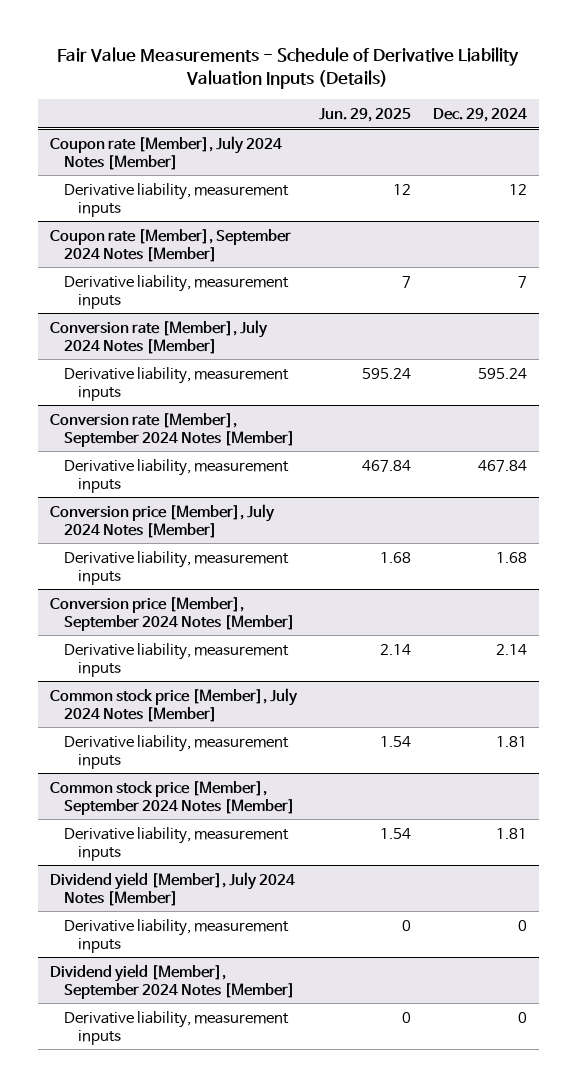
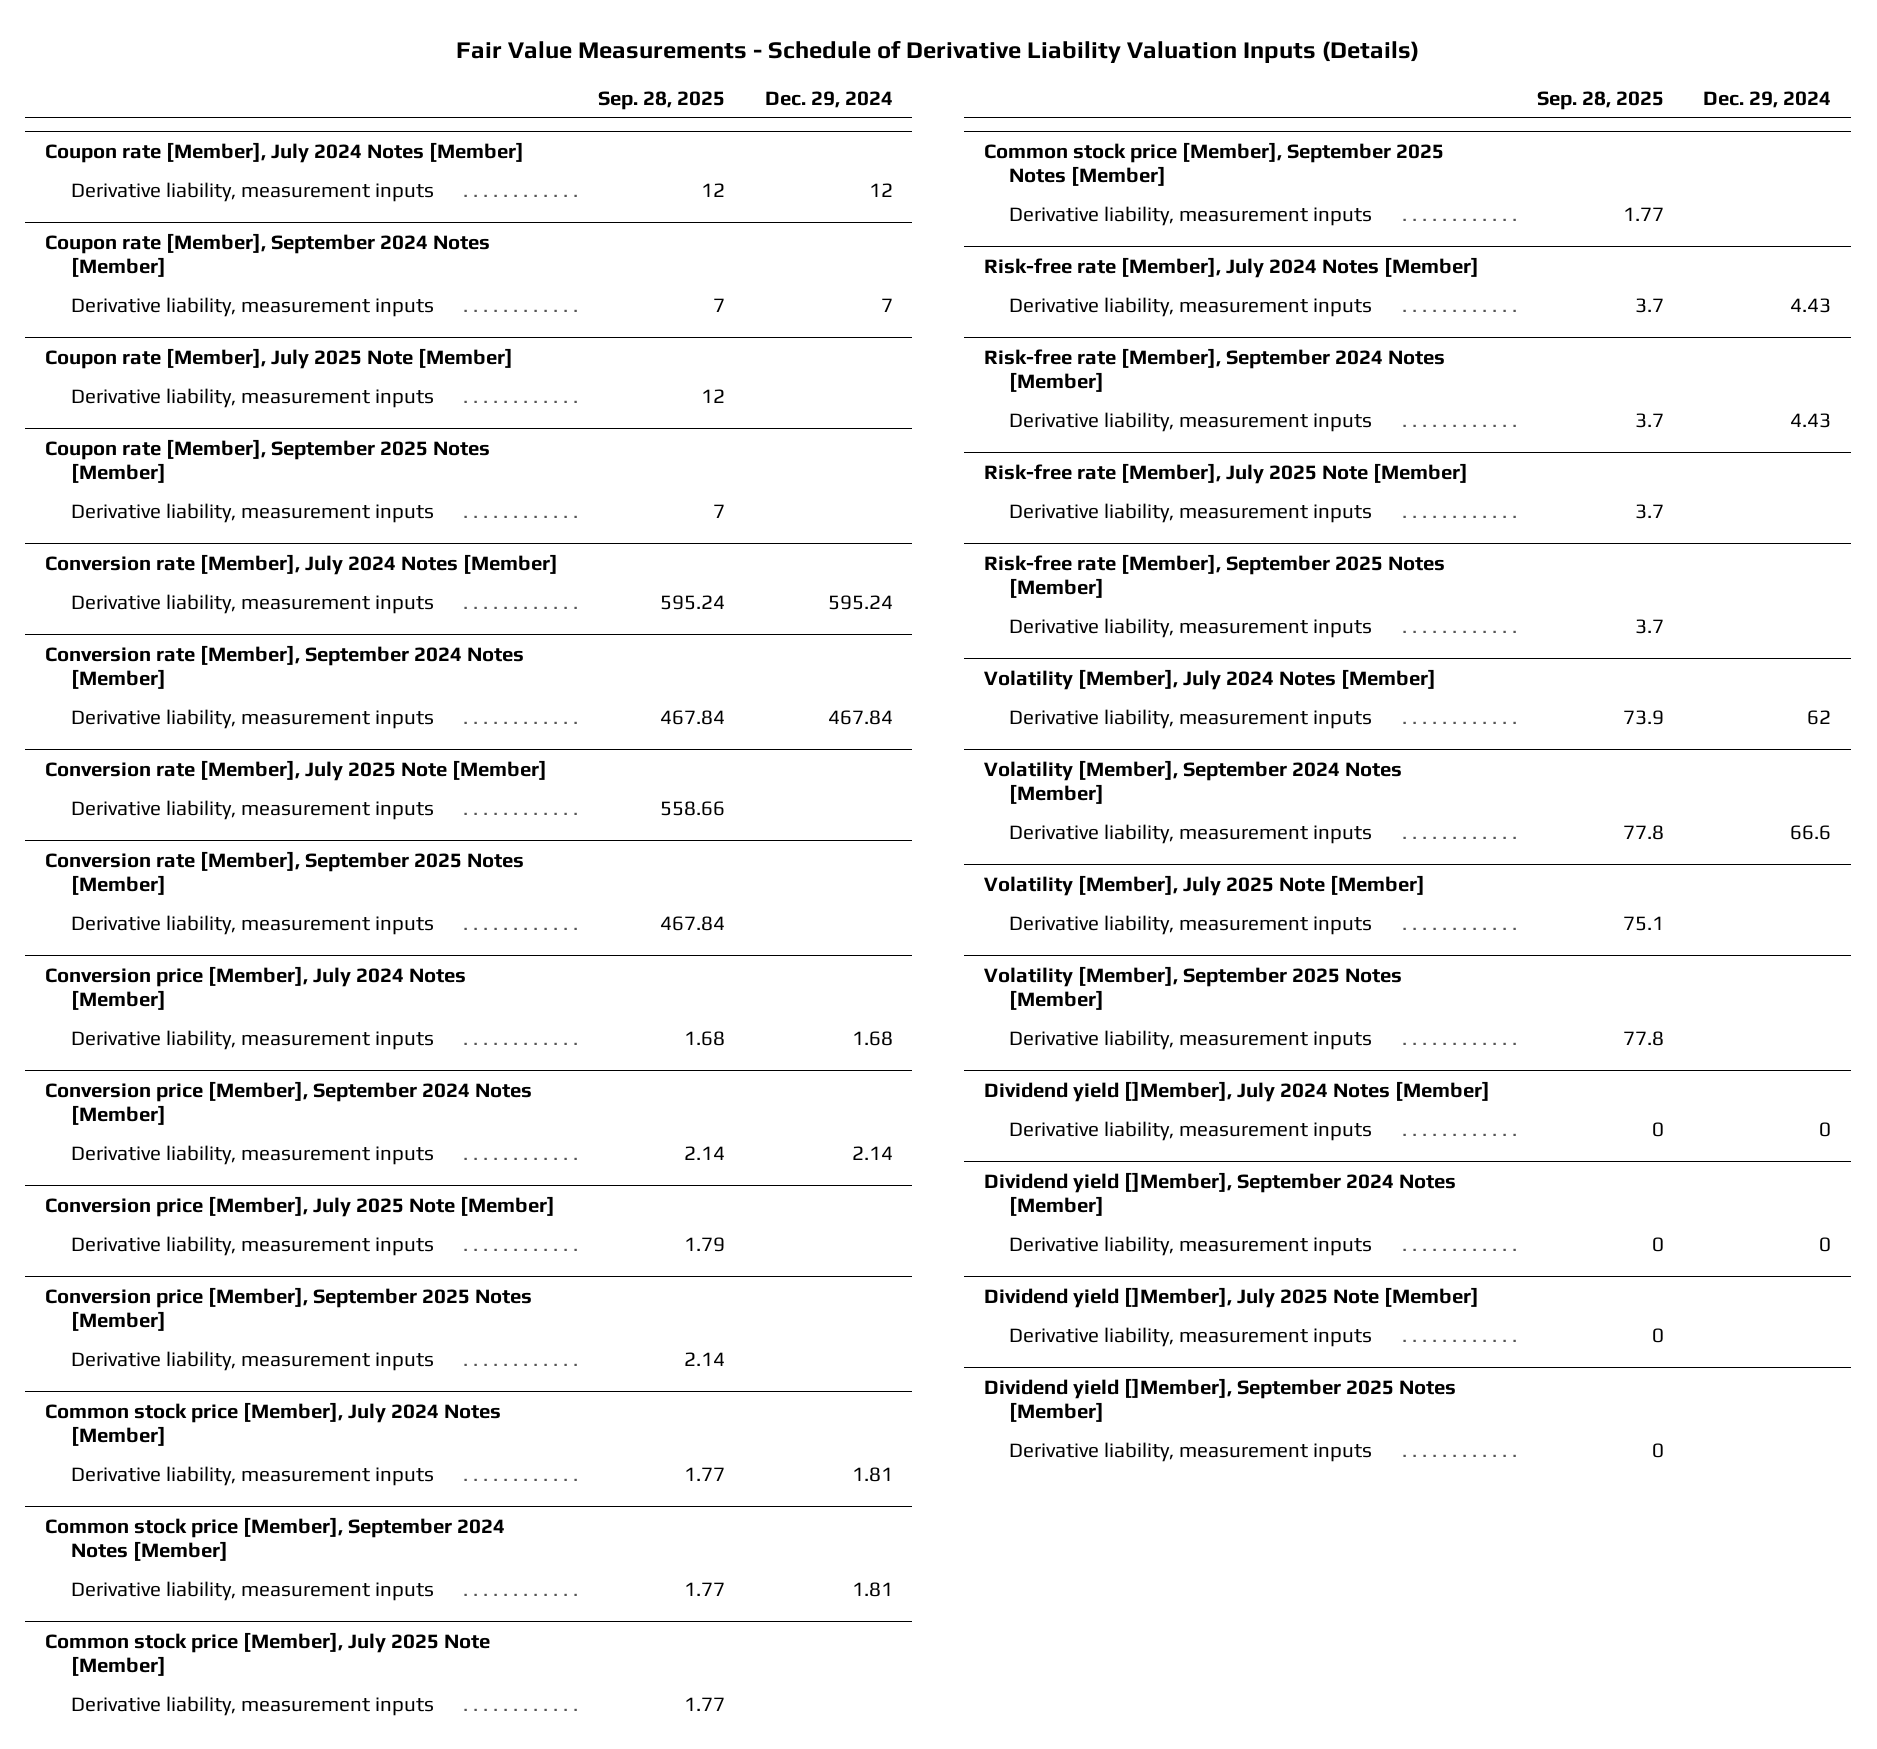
- | Jun. 29, 2025 | Dec. 29, 2024
+ | Sep. 28, 2025 | Dec. 29, 2024
+ Coupon rate [Member], July 2025 Note [Member]
+ Derivative liability, measurement inputs | 12 |
+ Coupon rate [Member], September 2025 Notes [Member]
+ Derivative liability, measurement inputs | 7 |
+ Conversion rate [Member], July 2025 Note [Member]
+ Derivative liability, measurement inputs | 558.66 |
+ Conversion rate [Member], September 2025 Notes [Member]
+ Derivative liability, measurement inputs | 467.84 |
+ Conversion price [Member], July 2025 Note [Member]
+ Derivative liability, measurement inputs | 1.79 |
+ Conversion price [Member], September 2025 Notes [Member]
+ Derivative liability, measurement inputs | 2.14 |
- Dividend yield [Member], July 2024 Notes [Member]
+ Common stock price [Member], July 2025 Note [Member]
+ Derivative liability, measurement inputs | 1.77 |
+ Common stock price [Member], September 2025 Notes [Member]
+ Derivative liability, measurement inputs | 1.77 |
+ Risk-free rate [Member], July 2024 Notes [Member]
+ Derivative liability, measurement inputs | 3.7 | 4.43
+ Risk-free rate [Member], September 2024 Notes [Member]
+ Derivative liability, measurement inputs | 3.7 | 4.43
+ Risk-free rate [Member], July 2025 Note [Member]
+ Derivative liability, measurement inputs | 3.7 |
+ Risk-free rate [Member], September 2025 Notes [Member]
+ Derivative liability, measurement inputs | 3.7 |
+ Volatility [Member], July 2024 Notes [Member]
+ Derivative liability, measurement inputs | 73.9 | 62
+ Volatility [Member], September 2024 Notes [Member]
+ Derivative liability, measurement inputs | 77.8 | 66.6
+ Volatility [Member], July 2025 Note [Member]
+ Derivative liability, measurement inputs | 75.1 |
+ Volatility [Member], September 2025 Notes [Member]
+ Derivative liability, measurement inputs | 77.8 |
+ Dividend yield []Member], July 2024 Notes [Member]
- Dividend yield [Member], September 2024 Notes [Member]
+ Dividend yield []Member], September 2024 Notes [Member]
+ Dividend yield []Member], July 2025 Note [Member]
+ Derivative liability, measurement inputs | 0 |
+ Dividend yield []Member], September 2025 Notes [Member]
+ Derivative liability, measurement inputs | 0 |

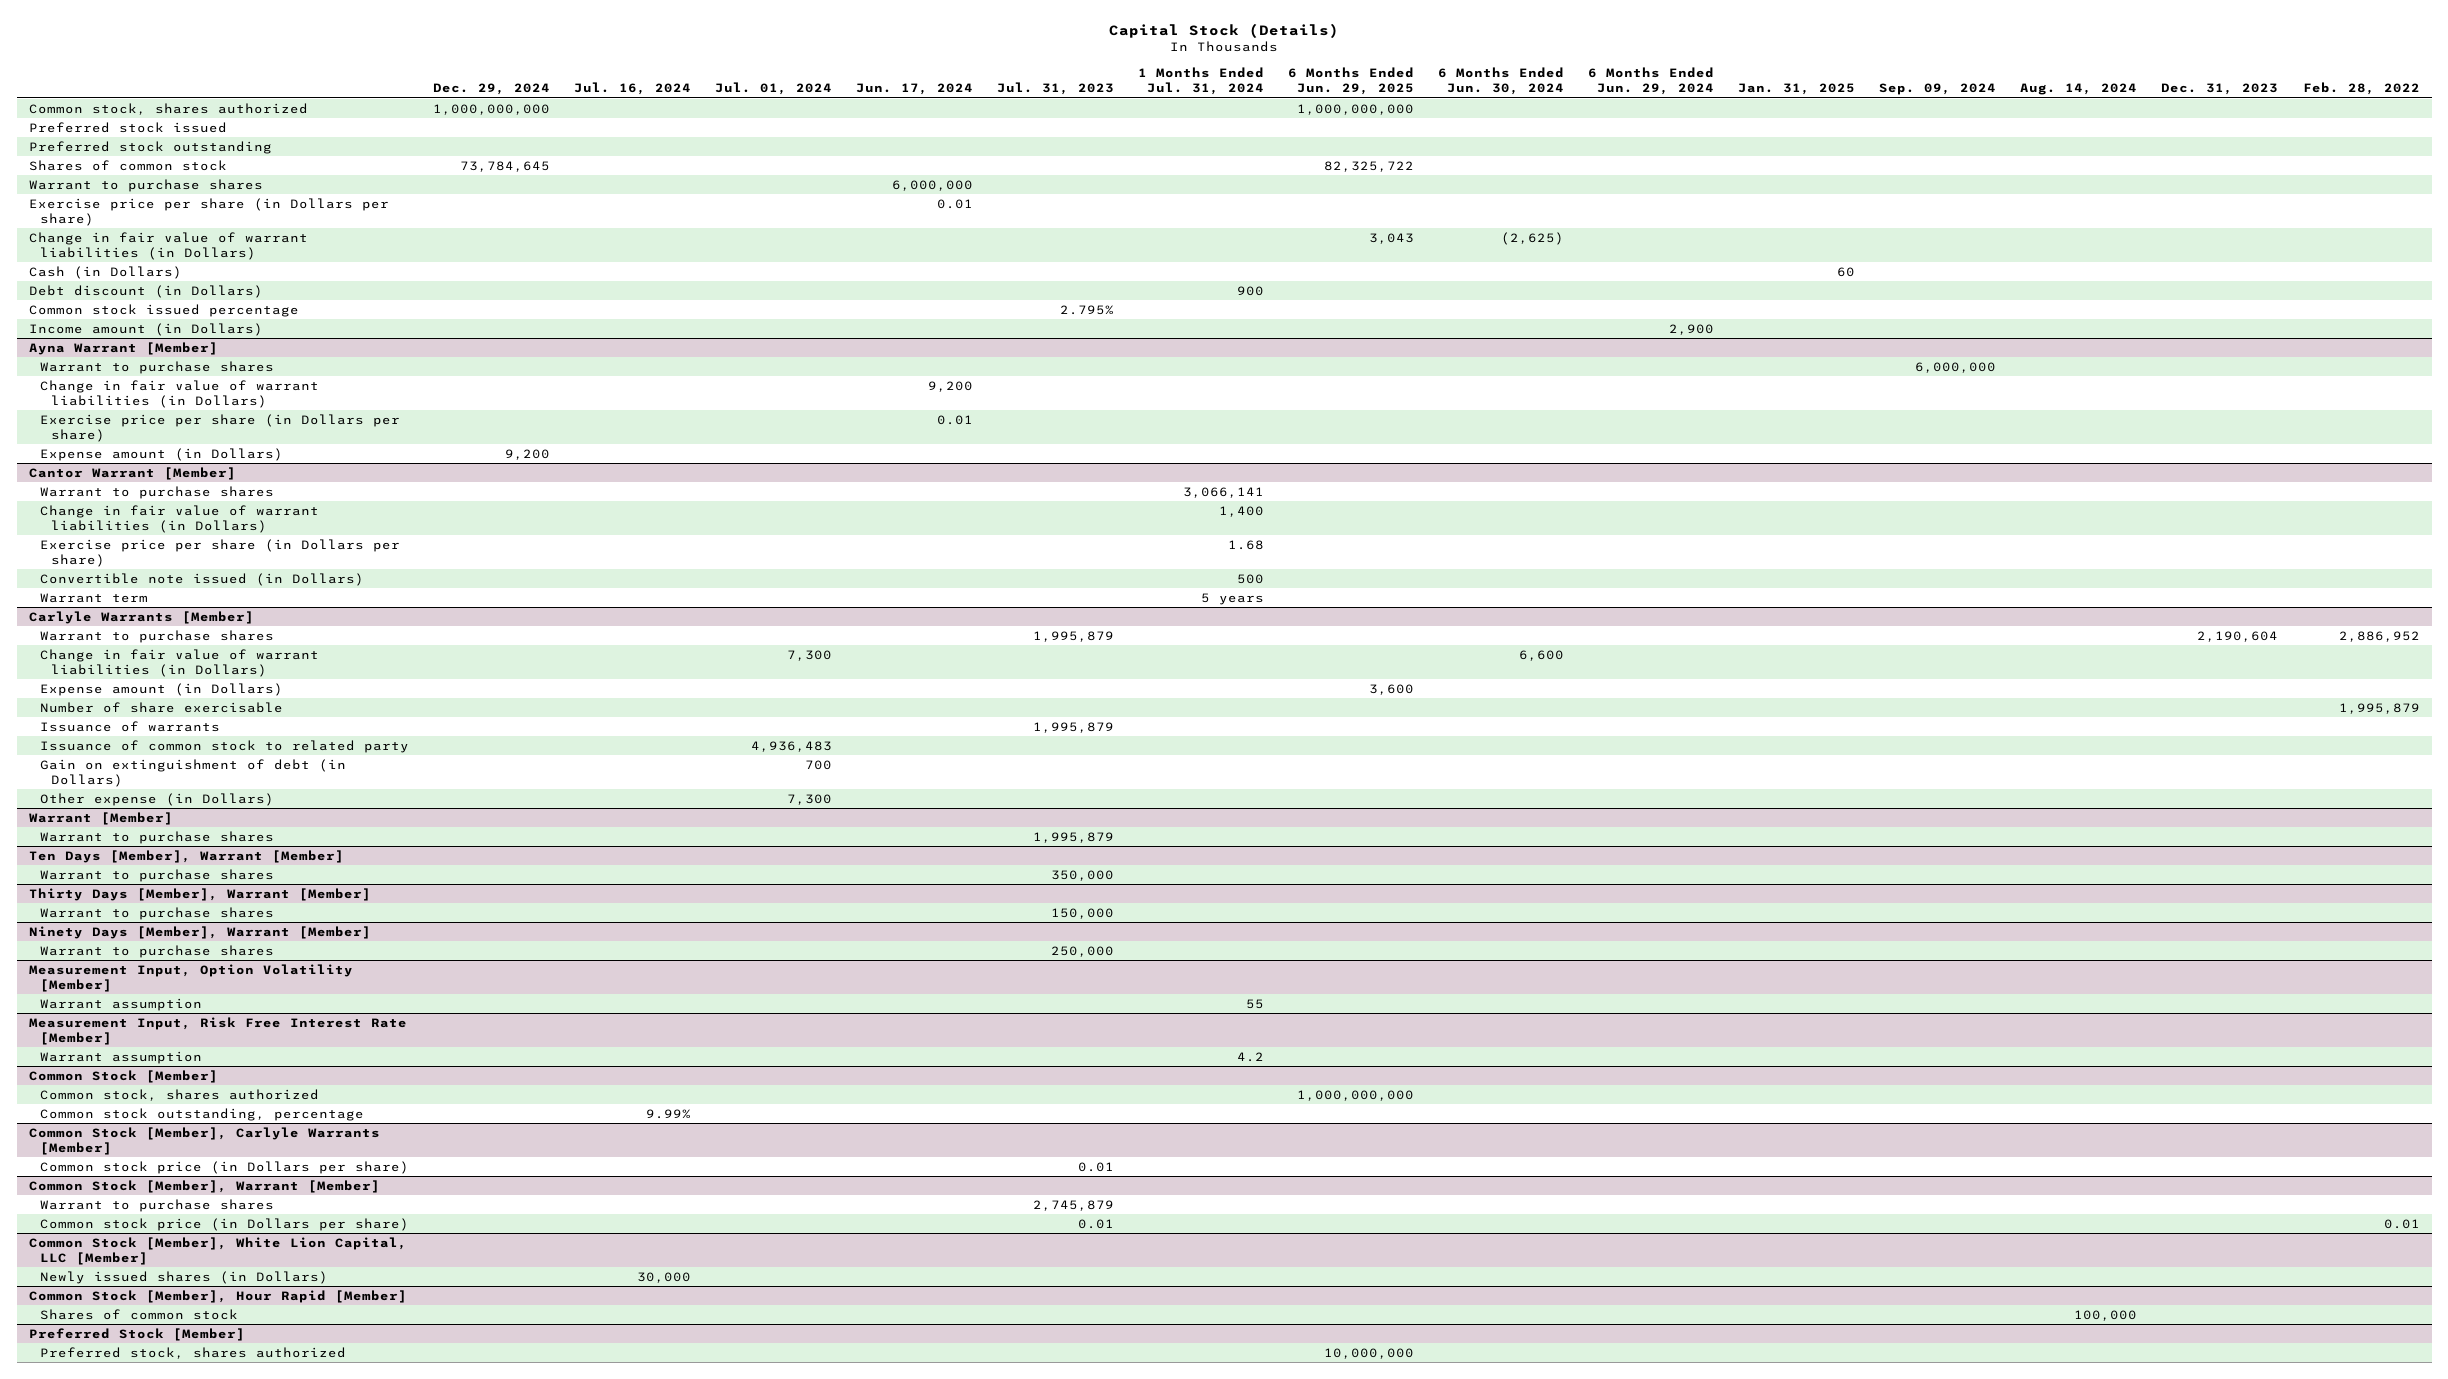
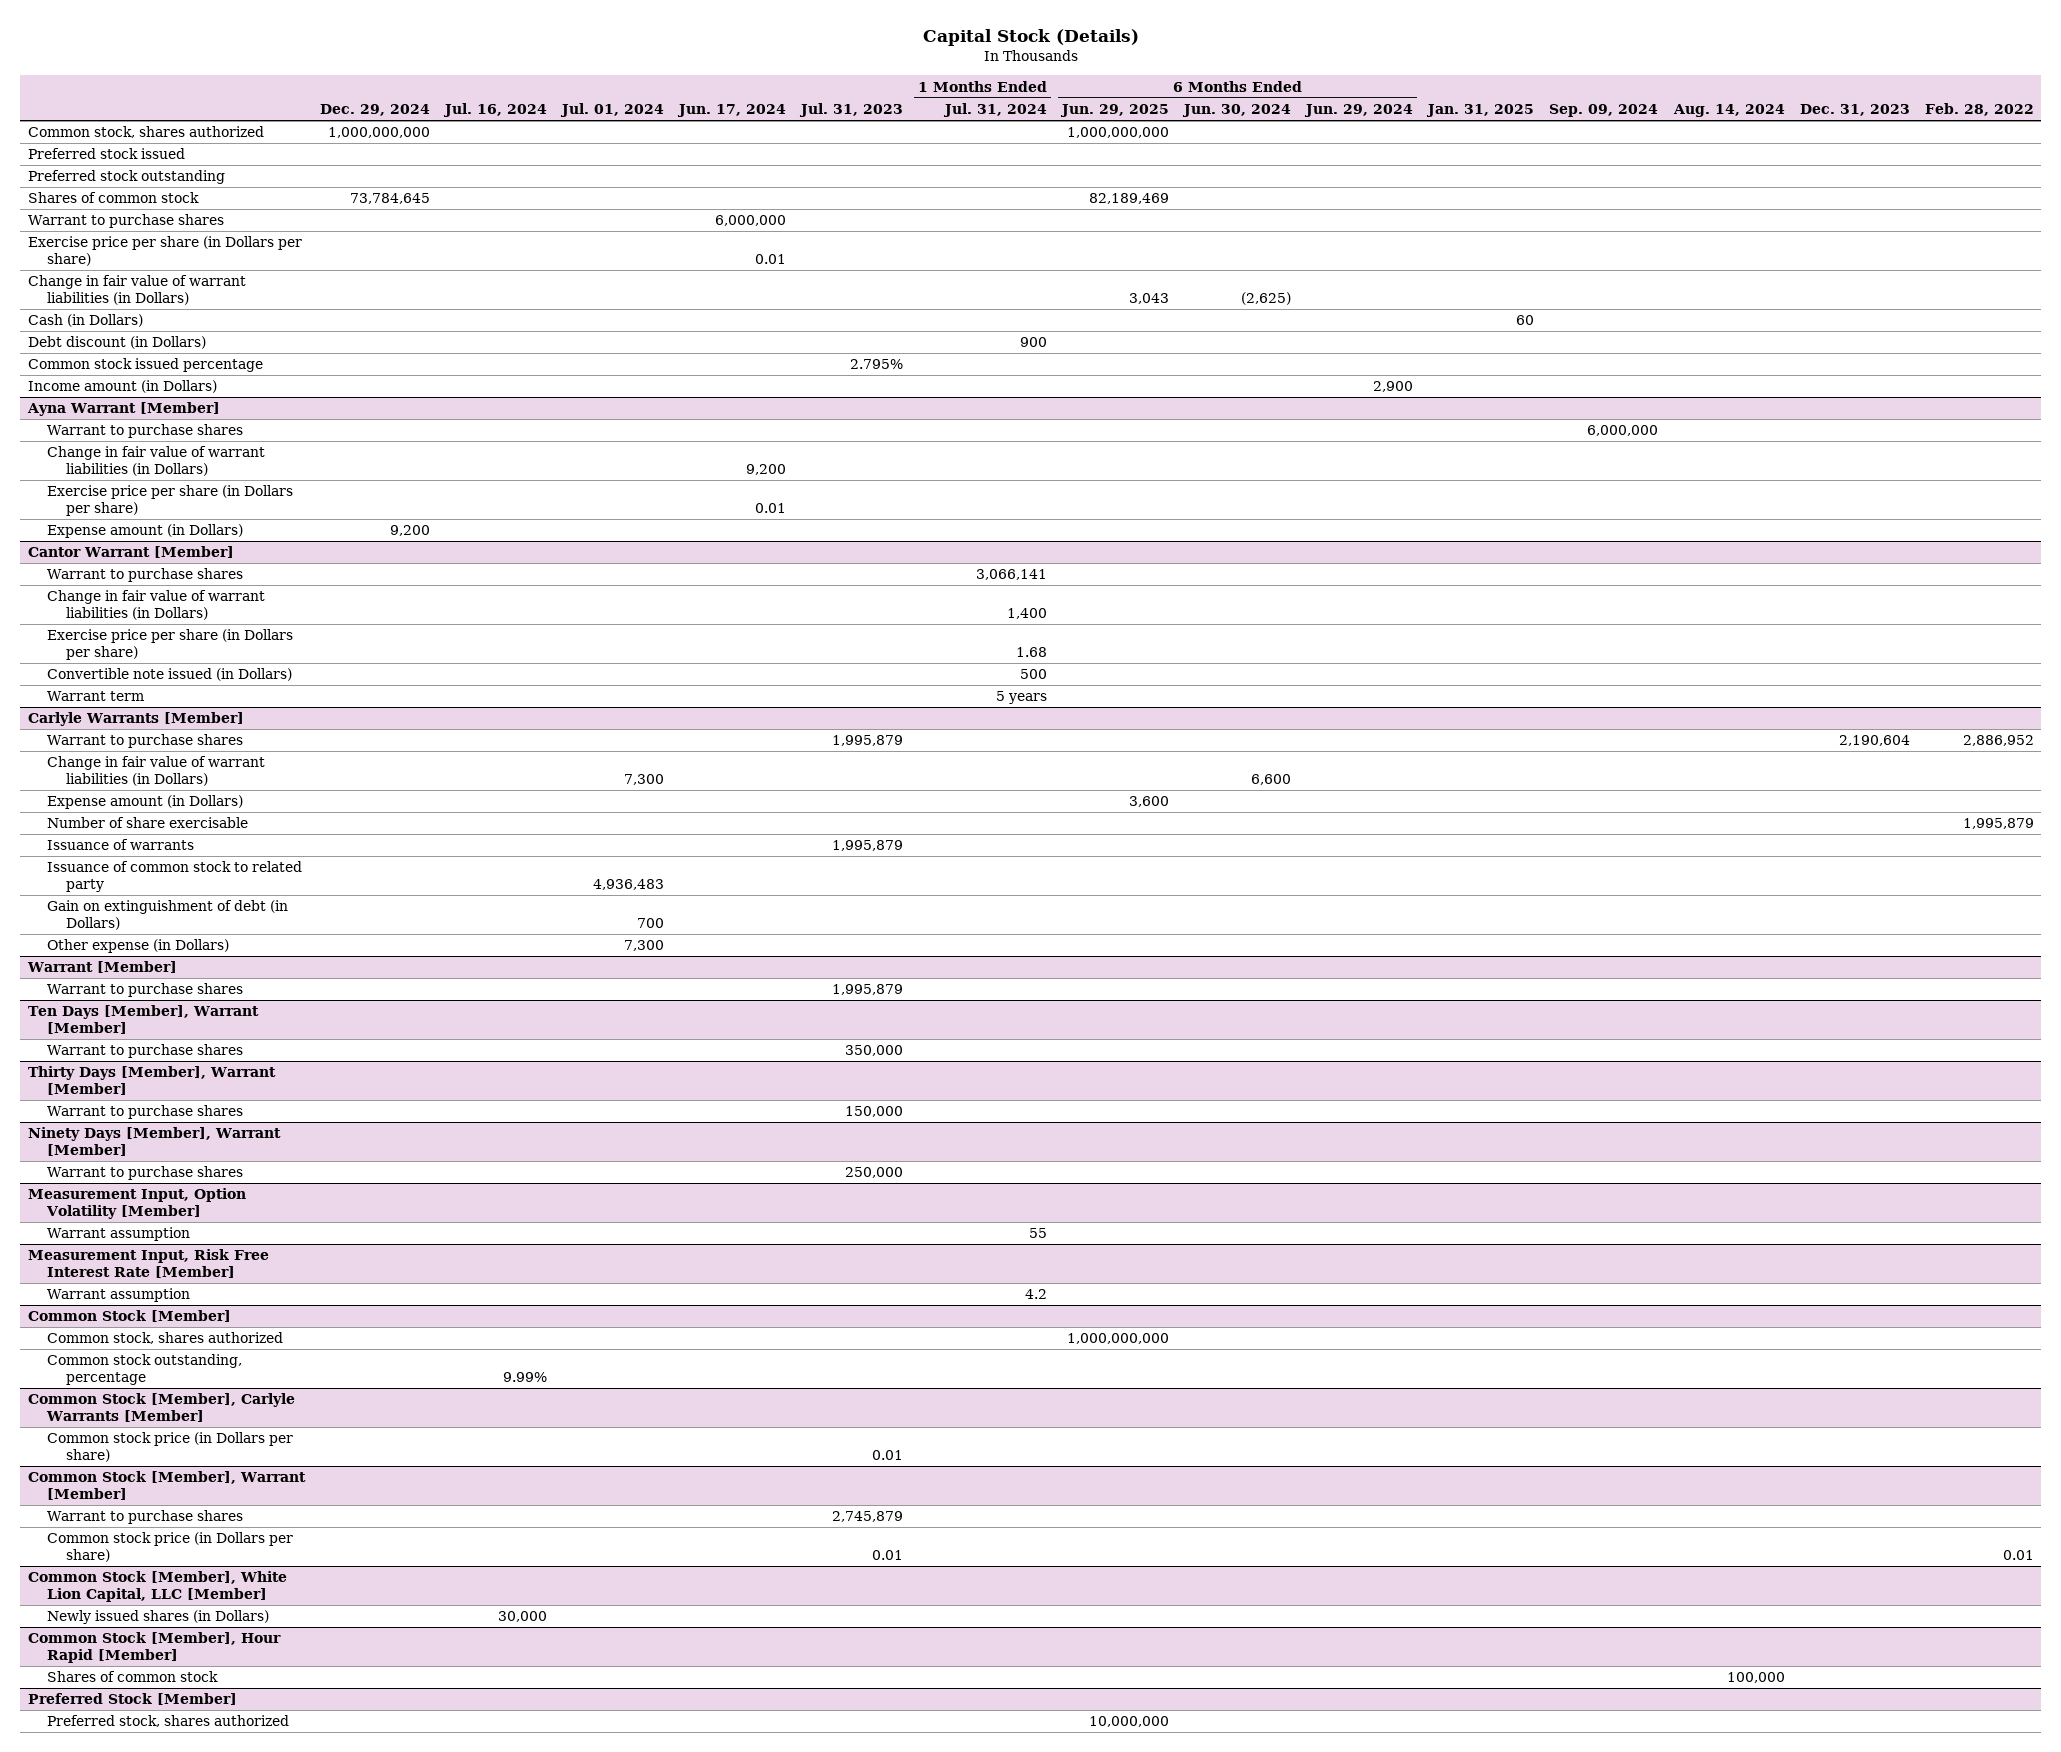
- Shares of common stock | 73,784,645 | | | | | | 82,325,722 | | | | | | |
+ Shares of common stock | 73,784,645 | | | | | | 82,189,469 | | | | | | |

